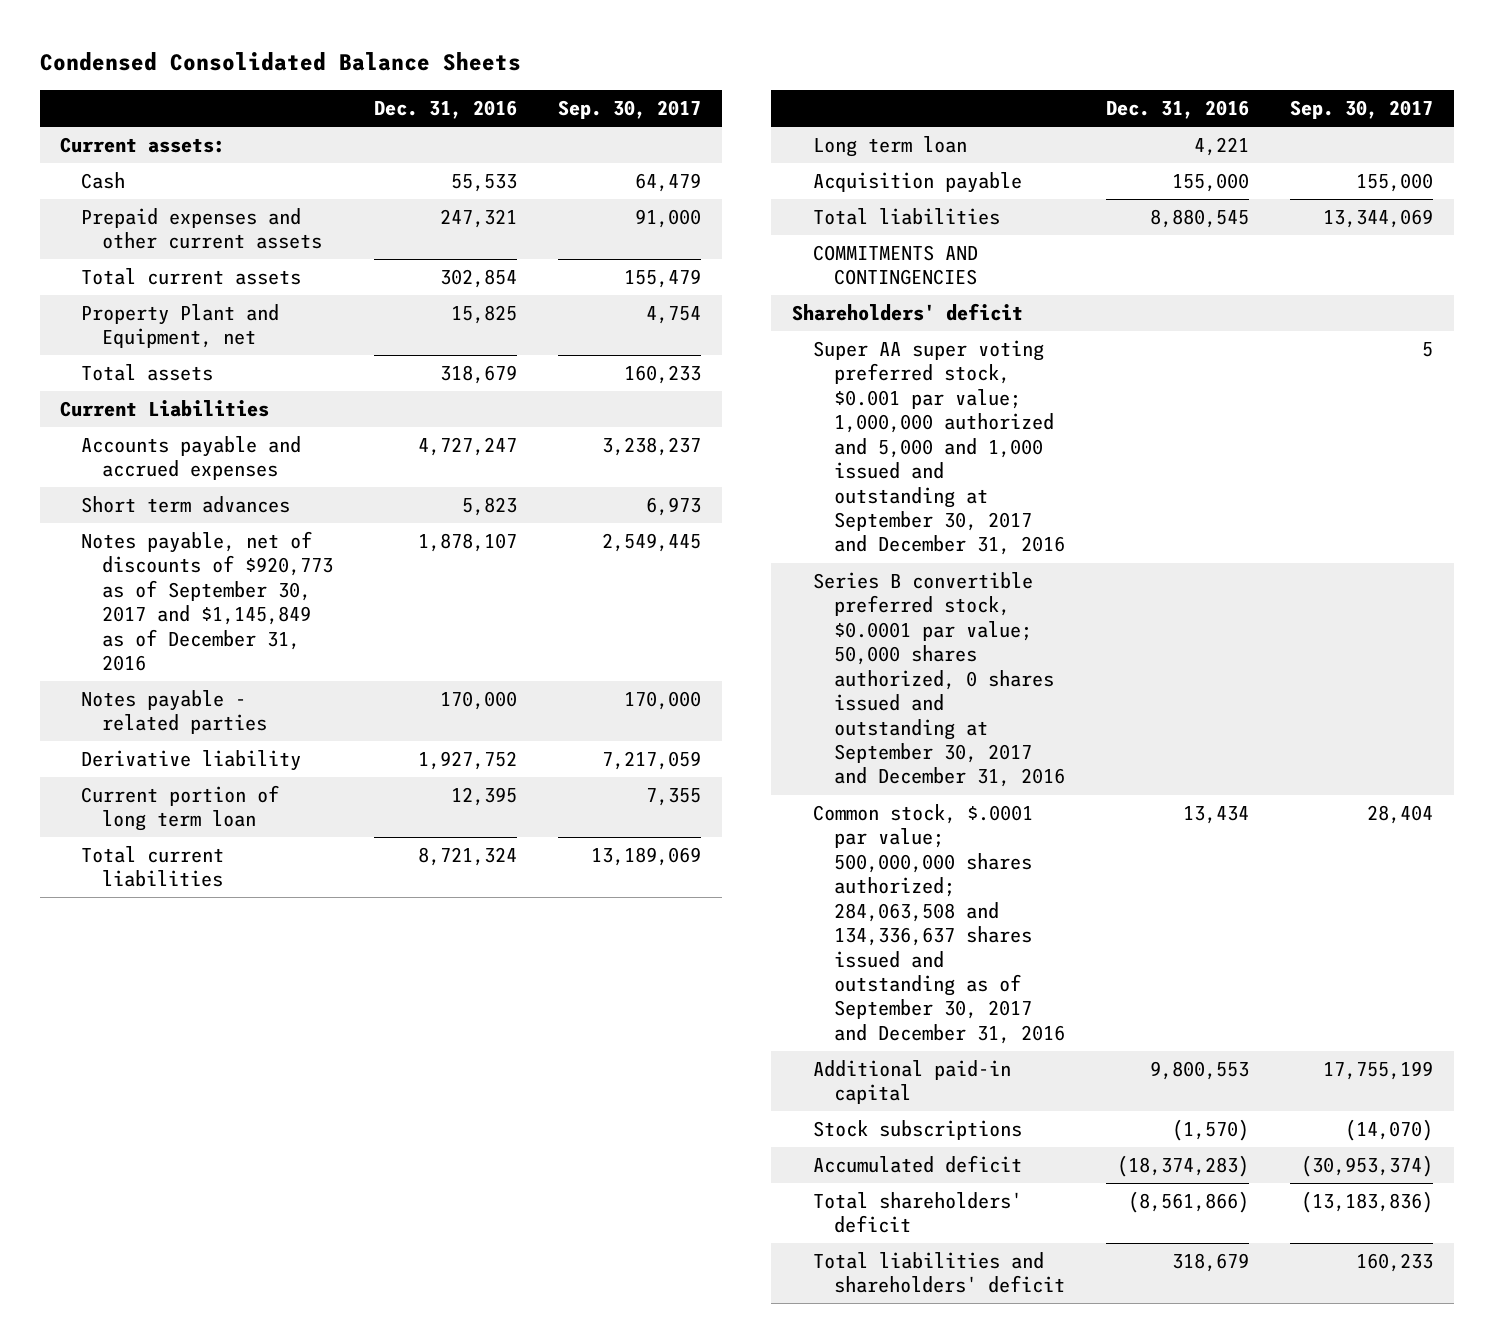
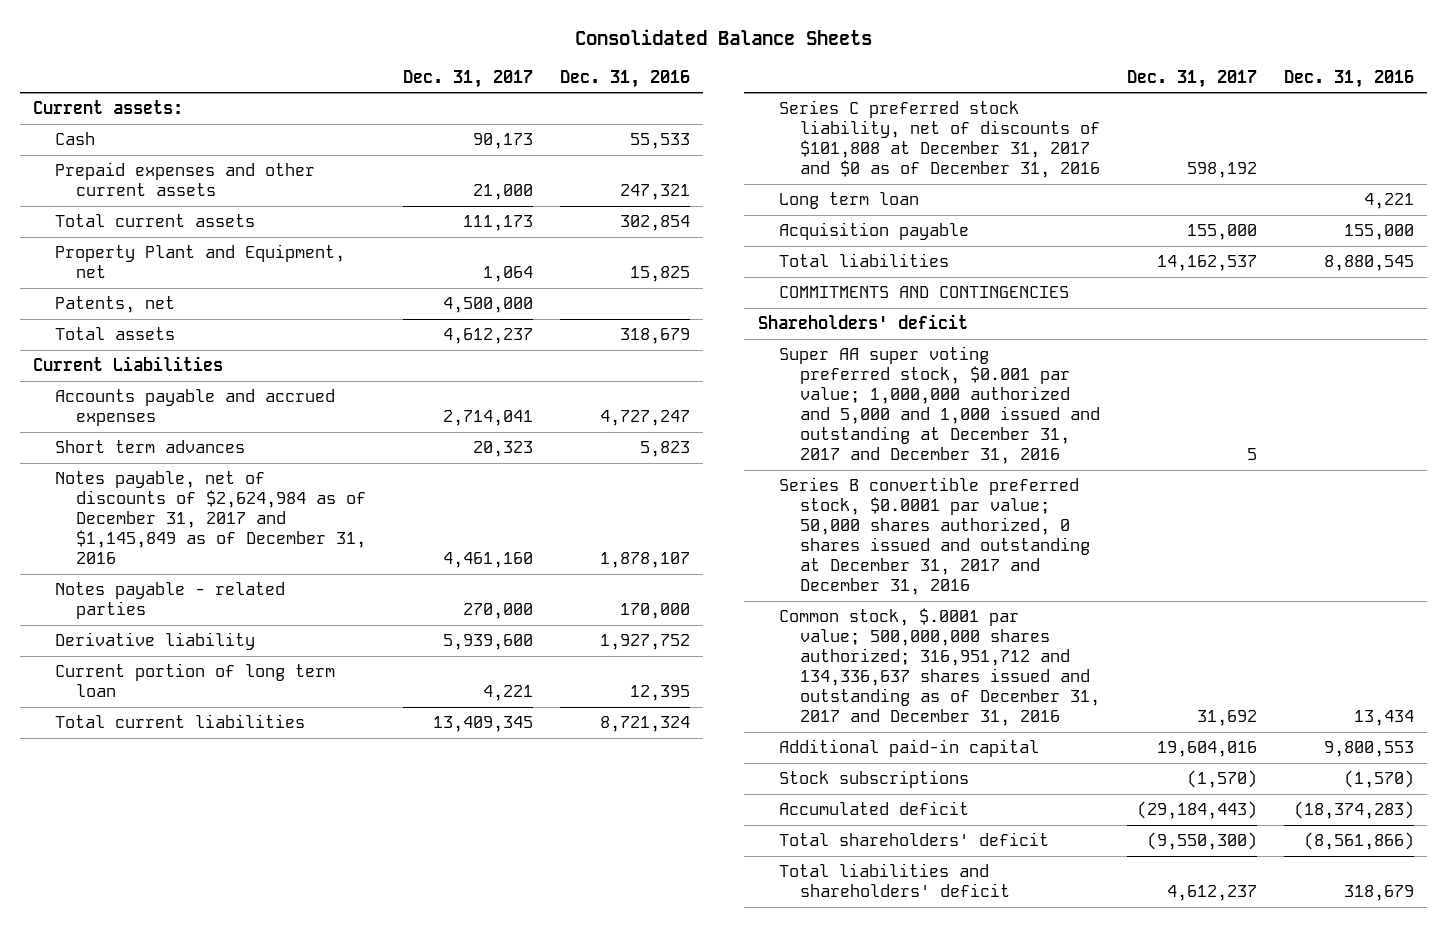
- Condensed Consolidated Balance Sheets
+ Consolidated Balance Sheets
- | Dec. 31, 2016 | Sep. 30, 2017
+ | Dec. 31, 2017 | Dec. 31, 2016
+ Patents, net | 4,500,000 |
- Notes payable, net of discounts of $920,773 as of September 30, 2017 and $1,145,849 as of December 31, 2016 | 1,878,107 | 2,549,445
+ Notes payable, net of discounts of $2,624,984 as of December 31, 2017 and $1,145,849 as of December 31, 2016 | 4,461,160 | 1,878,107
+ Series C preferred stock liability, net of discounts of $101,808 at December 31, 2017 and $0 as of December 31, 2016 | 598,192 |
- Super AA super voting preferred stock, $0.001 par value; 1,000,000 authorized and 5,000 and 1,000 issued and outstanding at September 30, 2017 and December 31, 2016 | | 5
- Series B convertible preferred stock, $0.0001 par value; 50,000 shares authorized, 0 shares issued and outstanding at September 30, 2017 and December 31, 2016
- Common stock, $.0001 par value; 500,000,000 shares authorized; 284,063,508 and 134,336,637 shares issued and outstanding as of September 30, 2017 and December 31, 2016 | 13,434 | 28,404
+ Super AA super voting preferred stock, $0.001 par value; 1,000,000 authorized and 5,000 and 1,000 issued and outstanding at December 31, 2017 and December 31, 2016 | 5 |
+ Series B convertible preferred stock, $0.0001 par value; 50,000 shares authorized, 0 shares issued and outstanding at December 31, 2017 and December 31, 2016
+ Common stock, $.0001 par value; 500,000,000 shares authorized; 316,951,712 and 134,336,637 shares issued and outstanding as of December 31, 2017 and December 31, 2016 | 31,692 | 13,434

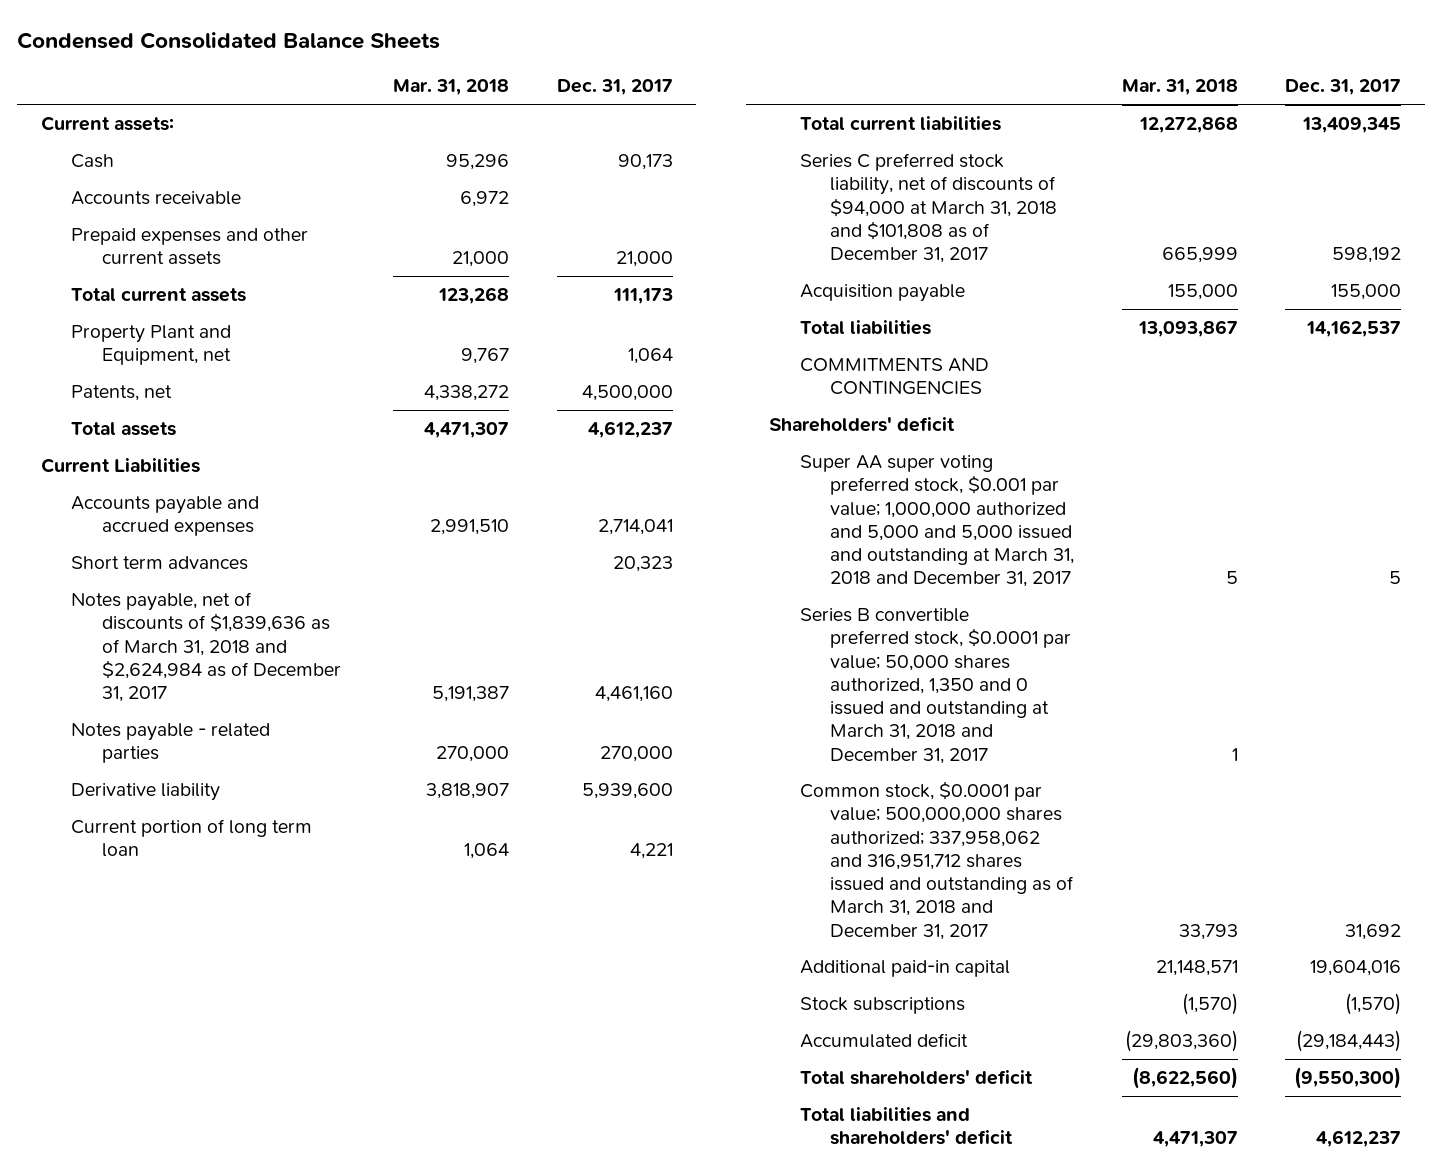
- Consolidated Balance Sheets
+ Condensed Consolidated Balance Sheets
- | Dec. 31, 2017 | Dec. 31, 2016
+ | Mar. 31, 2018 | Dec. 31, 2017
+ Accounts receivable | 6,972 |
- Notes payable, net of discounts of $2,624,984 as of December 31, 2017 and $1,145,849 as of December 31, 2016 | 4,461,160 | 1,878,107
+ Notes payable, net of discounts of $1,839,636 as of March 31, 2018 and $2,624,984 as of December 31, 2017 | 5,191,387 | 4,461,160
- Series C preferred stock liability, net of discounts of $101,808 at December 31, 2017 and $0 as of December 31, 2016 | 598,192 |
- Long term loan | | 4,221
+ Series C preferred stock liability, net of discounts of $94,000 at March 31, 2018 and $101,808 as of December 31, 2017 | 665,999 | 598,192
- Super AA super voting preferred stock, $0.001 par value; 1,000,000 authorized and 5,000 and 1,000 issued and outstanding at December 31, 2017 and December 31, 2016 | 5 |
- Series B convertible preferred stock, $0.0001 par value; 50,000 shares authorized, 0 shares issued and outstanding at December 31, 2017 and December 31, 2016
- Common stock, $.0001 par value; 500,000,000 shares authorized; 316,951,712 and 134,336,637 shares issued and outstanding as of December 31, 2017 and December 31, 2016 | 31,692 | 13,434
+ Super AA super voting preferred stock, $0.001 par value; 1,000,000 authorized and 5,000 and 5,000 issued and outstanding at March 31, 2018 and December 31, 2017 | 5 | 5
+ Series B convertible preferred stock, $0.0001 par value; 50,000 shares authorized, 1,350 and 0 issued and outstanding at March 31, 2018 and December 31, 2017 | 1 |
+ Common stock, $0.0001 par value; 500,000,000 shares authorized; 337,958,062 and 316,951,712 shares issued and outstanding as of March 31, 2018 and December 31, 2017 | 33,793 | 31,692

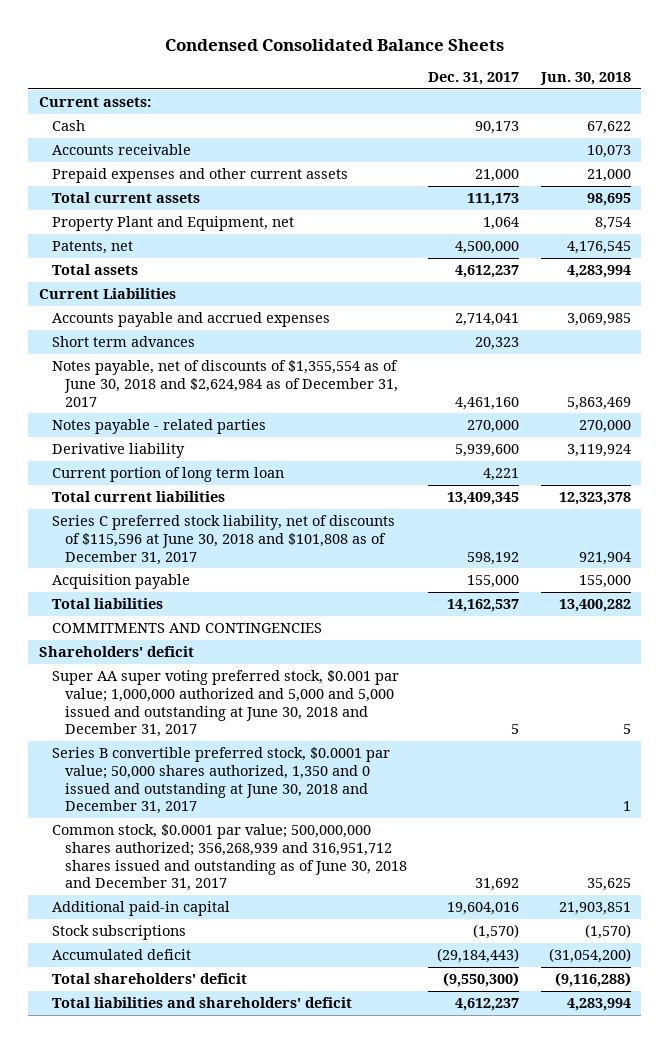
- | Mar. 31, 2018 | Dec. 31, 2017
+ | Dec. 31, 2017 | Jun. 30, 2018
- Notes payable, net of discounts of $1,839,636 as of March 31, 2018 and $2,624,984 as of December 31, 2017 | 5,191,387 | 4,461,160
+ Notes payable, net of discounts of $1,355,554 as of June 30, 2018 and $2,624,984 as of December 31, 2017 | 4,461,160 | 5,863,469
- Series C preferred stock liability, net of discounts of $94,000 at March 31, 2018 and $101,808 as of December 31, 2017 | 665,999 | 598,192
+ Series C preferred stock liability, net of discounts of $115,596 at June 30, 2018 and $101,808 as of December 31, 2017 | 598,192 | 921,904
- Super AA super voting preferred stock, $0.001 par value; 1,000,000 authorized and 5,000 and 5,000 issued and outstanding at March 31, 2018 and December 31, 2017 | 5 | 5
- Series B convertible preferred stock, $0.0001 par value; 50,000 shares authorized, 1,350 and 0 issued and outstanding at March 31, 2018 and December 31, 2017 | 1 |
- Common stock, $0.0001 par value; 500,000,000 shares authorized; 337,958,062 and 316,951,712 shares issued and outstanding as of March 31, 2018 and December 31, 2017 | 33,793 | 31,692
+ Super AA super voting preferred stock, $0.001 par value; 1,000,000 authorized and 5,000 and 5,000 issued and outstanding at June 30, 2018 and December 31, 2017 | 5 | 5
+ Series B convertible preferred stock, $0.0001 par value; 50,000 shares authorized, 1,350 and 0 issued and outstanding at June 30, 2018 and December 31, 2017 | | 1
+ Common stock, $0.0001 par value; 500,000,000 shares authorized; 356,268,939 and 316,951,712 shares issued and outstanding as of June 30, 2018 and December 31, 2017 | 31,692 | 35,625

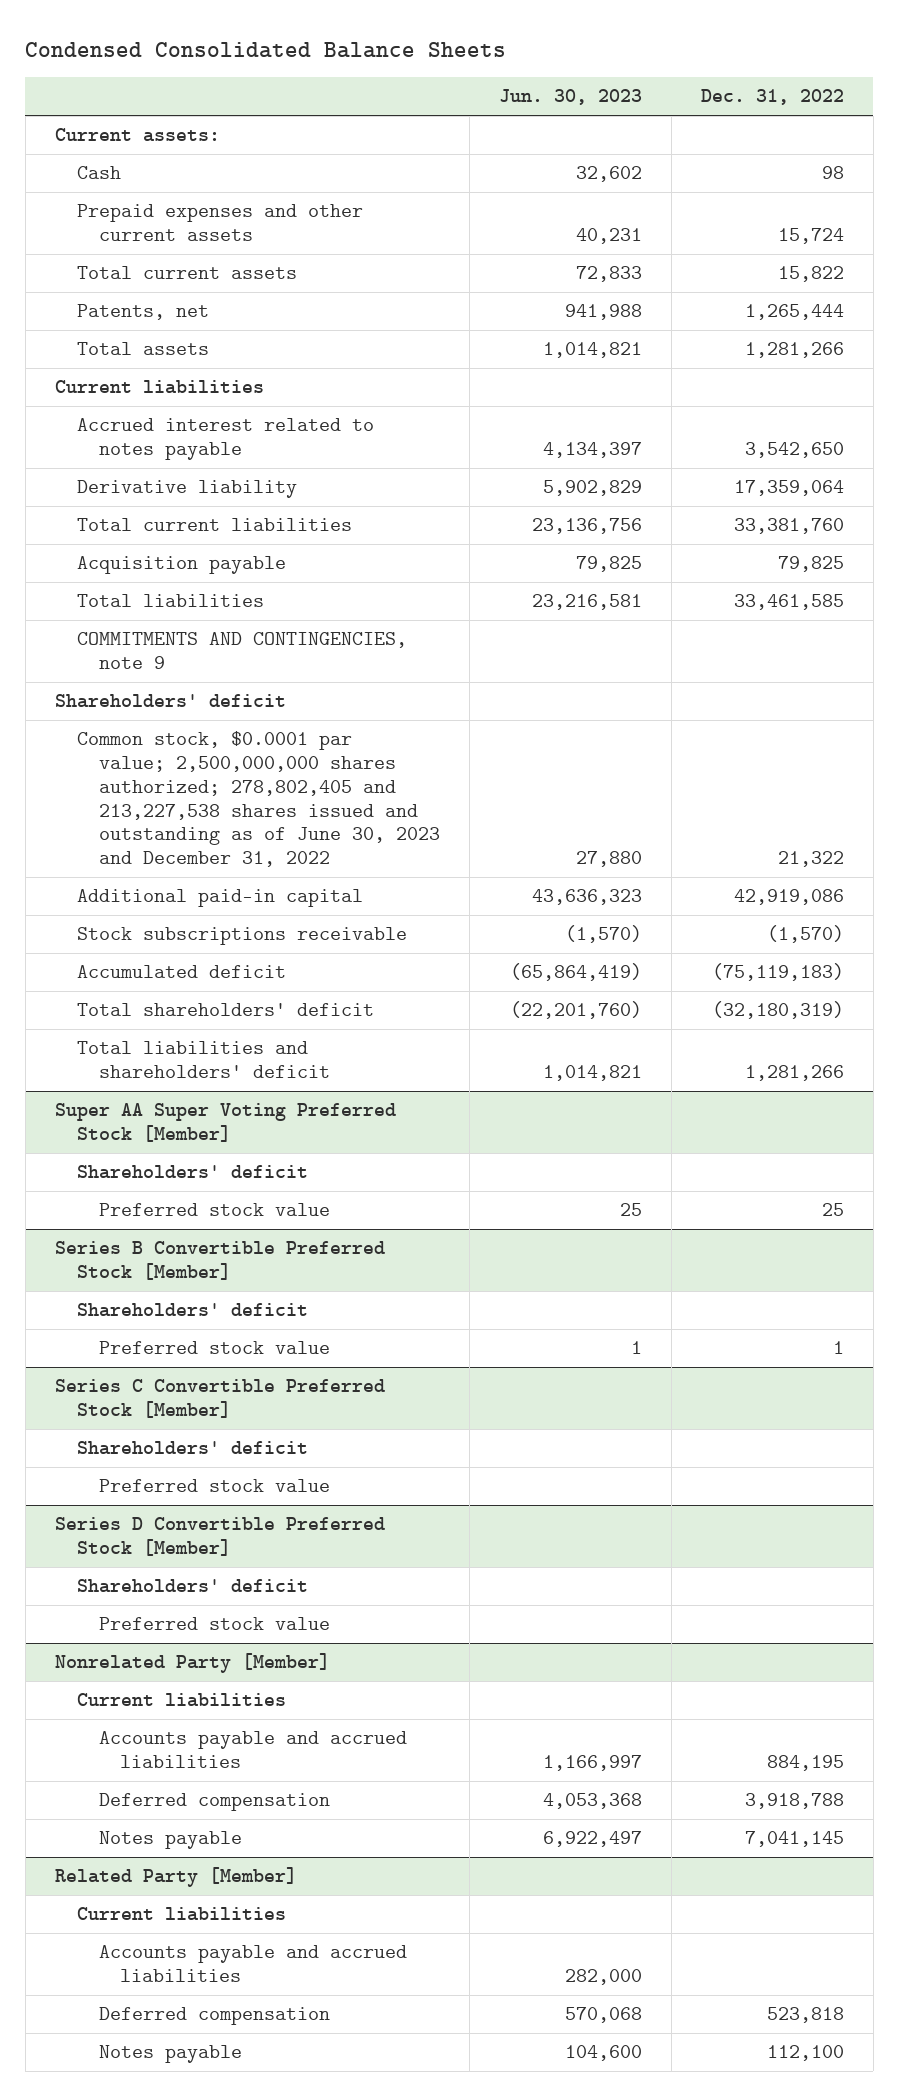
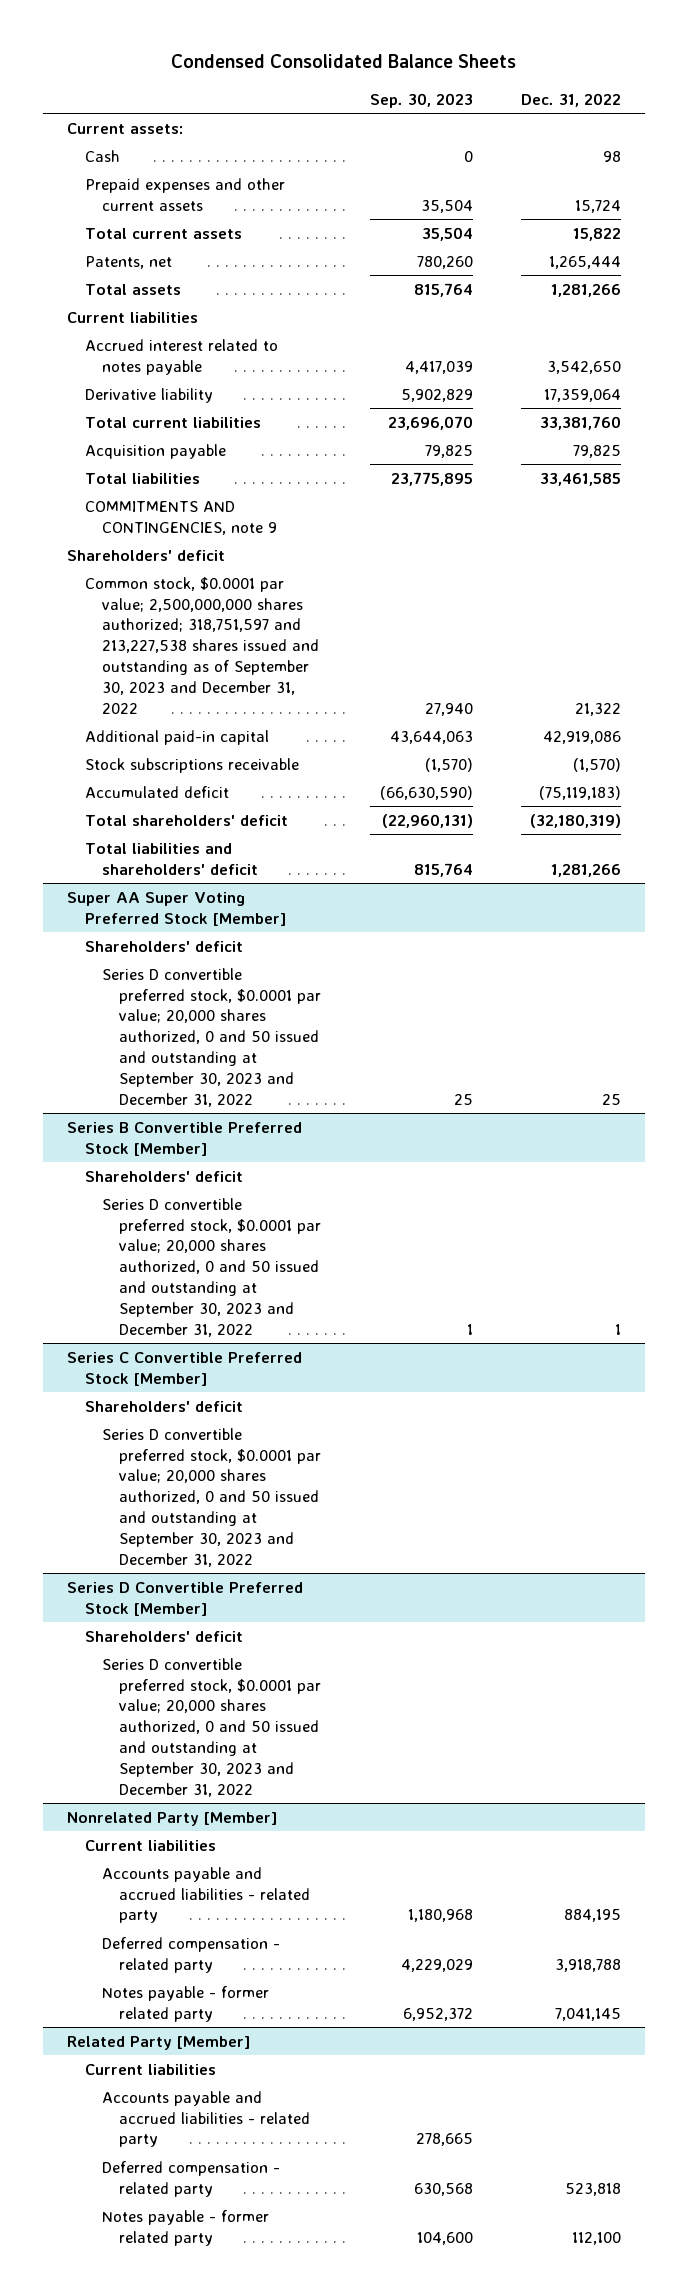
- | Jun. 30, 2023 | Dec. 31, 2022
+ | Sep. 30, 2023 | Dec. 31, 2022
- Common stock, $0.0001 par value; 2,500,000,000 shares authorized; 278,802,405 and 213,227,538 shares issued and outstanding as of June 30, 2023 and December 31, 2022 | 27,880 | 21,322
+ Common stock, $0.0001 par value; 2,500,000,000 shares authorized; 318,751,597 and 213,227,538 shares issued and outstanding as of September 30, 2023 and December 31, 2022 | 27,940 | 21,322
@ Super AA Super Voting Preferred Stock [Member]
- Preferred stock value | 25 | 25
+ Series D convertible preferred stock, $0.0001 par value; 20,000 shares authorized, 0 and 50 issued and outstanding at September 30, 2023 and December 31, 2022 | 25 | 25
@ Series B Convertible Preferred Stock [Member]
- Preferred stock value | 1 | 1
+ Series D convertible preferred stock, $0.0001 par value; 20,000 shares authorized, 0 and 50 issued and outstanding at September 30, 2023 and December 31, 2022 | 1 | 1
@ Series C Convertible Preferred Stock [Member]
- Preferred stock value
+ Series D convertible preferred stock, $0.0001 par value; 20,000 shares authorized, 0 and 50 issued and outstanding at September 30, 2023 and December 31, 2022
@ Series D Convertible Preferred Stock [Member]
- Preferred stock value
+ Series D convertible preferred stock, $0.0001 par value; 20,000 shares authorized, 0 and 50 issued and outstanding at September 30, 2023 and December 31, 2022
@ Nonrelated Party [Member]
- Accounts payable and accrued liabilities | 1,166,997 | 884,195
- Deferred compensation | 4,053,368 | 3,918,788
- Notes payable | 6,922,497 | 7,041,145
+ Accounts payable and accrued liabilities - related party | 1,180,968 | 884,195
+ Deferred compensation - related party | 4,229,029 | 3,918,788
+ Notes payable - former related party | 6,952,372 | 7,041,145
@ Related Party [Member]
- Accounts payable and accrued liabilities | 282,000 |
- Deferred compensation | 570,068 | 523,818
- Notes payable | 104,600 | 112,100
+ Accounts payable and accrued liabilities - related party | 278,665 |
+ Deferred compensation - related party | 630,568 | 523,818
+ Notes payable - former related party | 104,600 | 112,100

